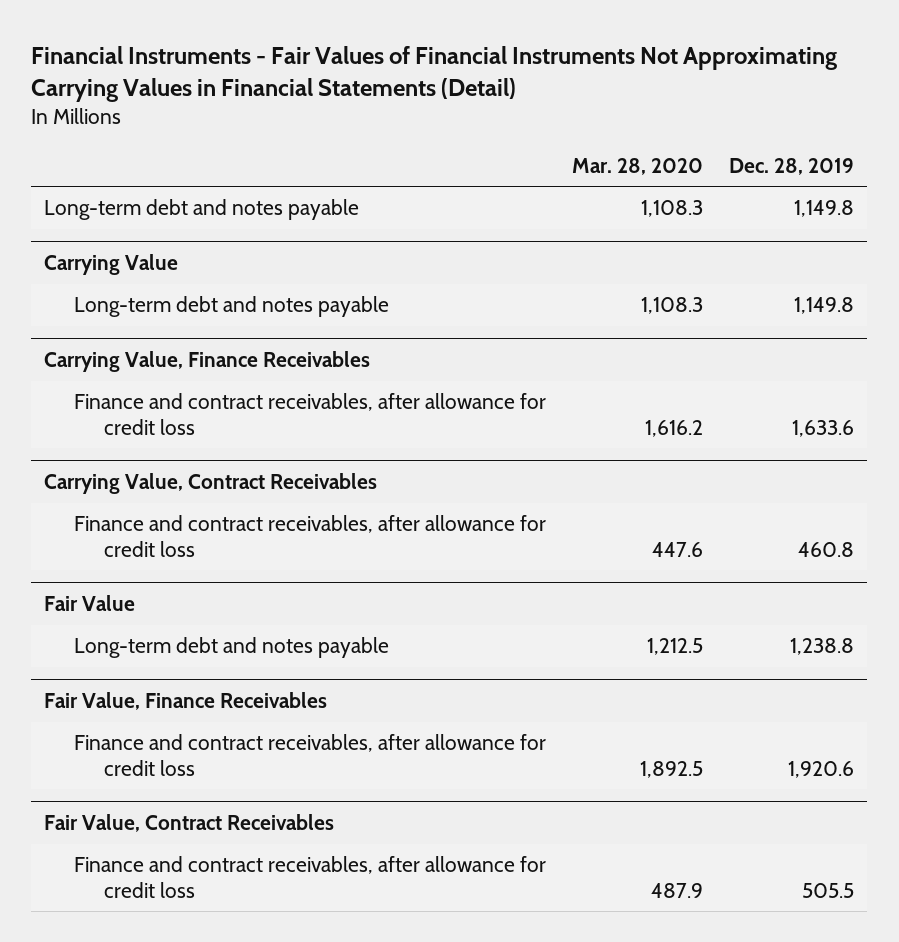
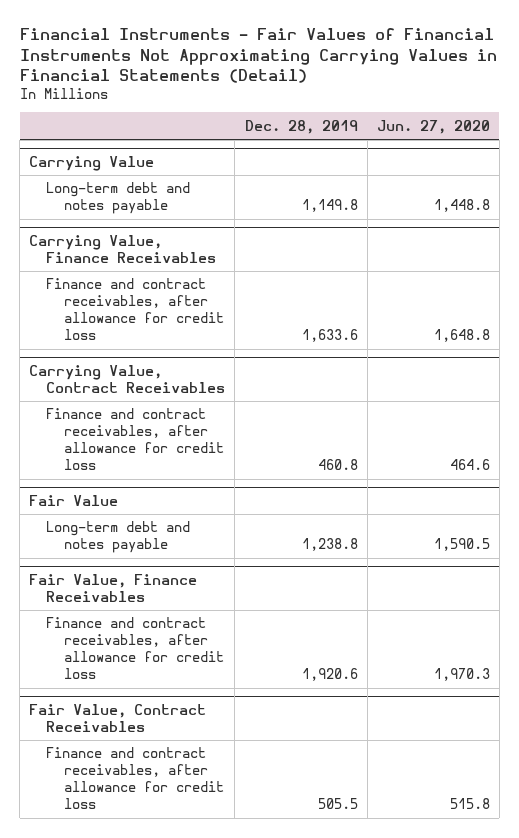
- | Mar. 28, 2020 | Dec. 28, 2019
+ | Dec. 28, 2019 | Jun. 27, 2020
- Long-term debt and notes payable | 1,108.3 | 1,149.8

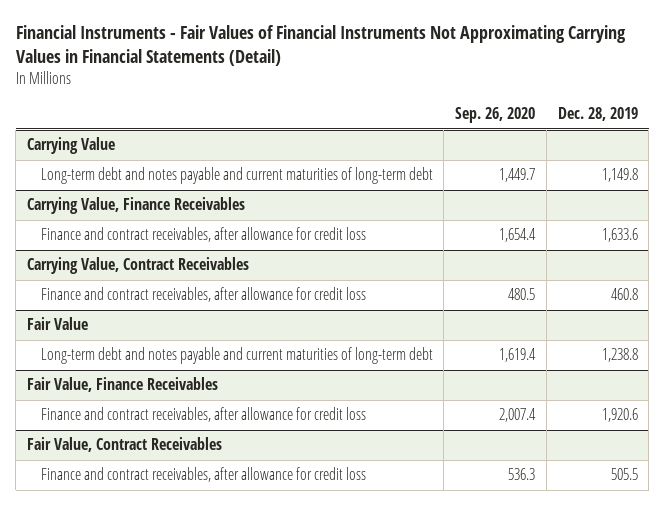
- | Dec. 28, 2019 | Jun. 27, 2020
+ | Sep. 26, 2020 | Dec. 28, 2019
@ Carrying Value
- Long-term debt and notes payable | 1,149.8 | 1,448.8
+ Long-term debt and notes payable and current maturities of long-term debt | 1,449.7 | 1,149.8
@ Fair Value
- Long-term debt and notes payable | 1,238.8 | 1,590.5
+ Long-term debt and notes payable and current maturities of long-term debt | 1,619.4 | 1,238.8

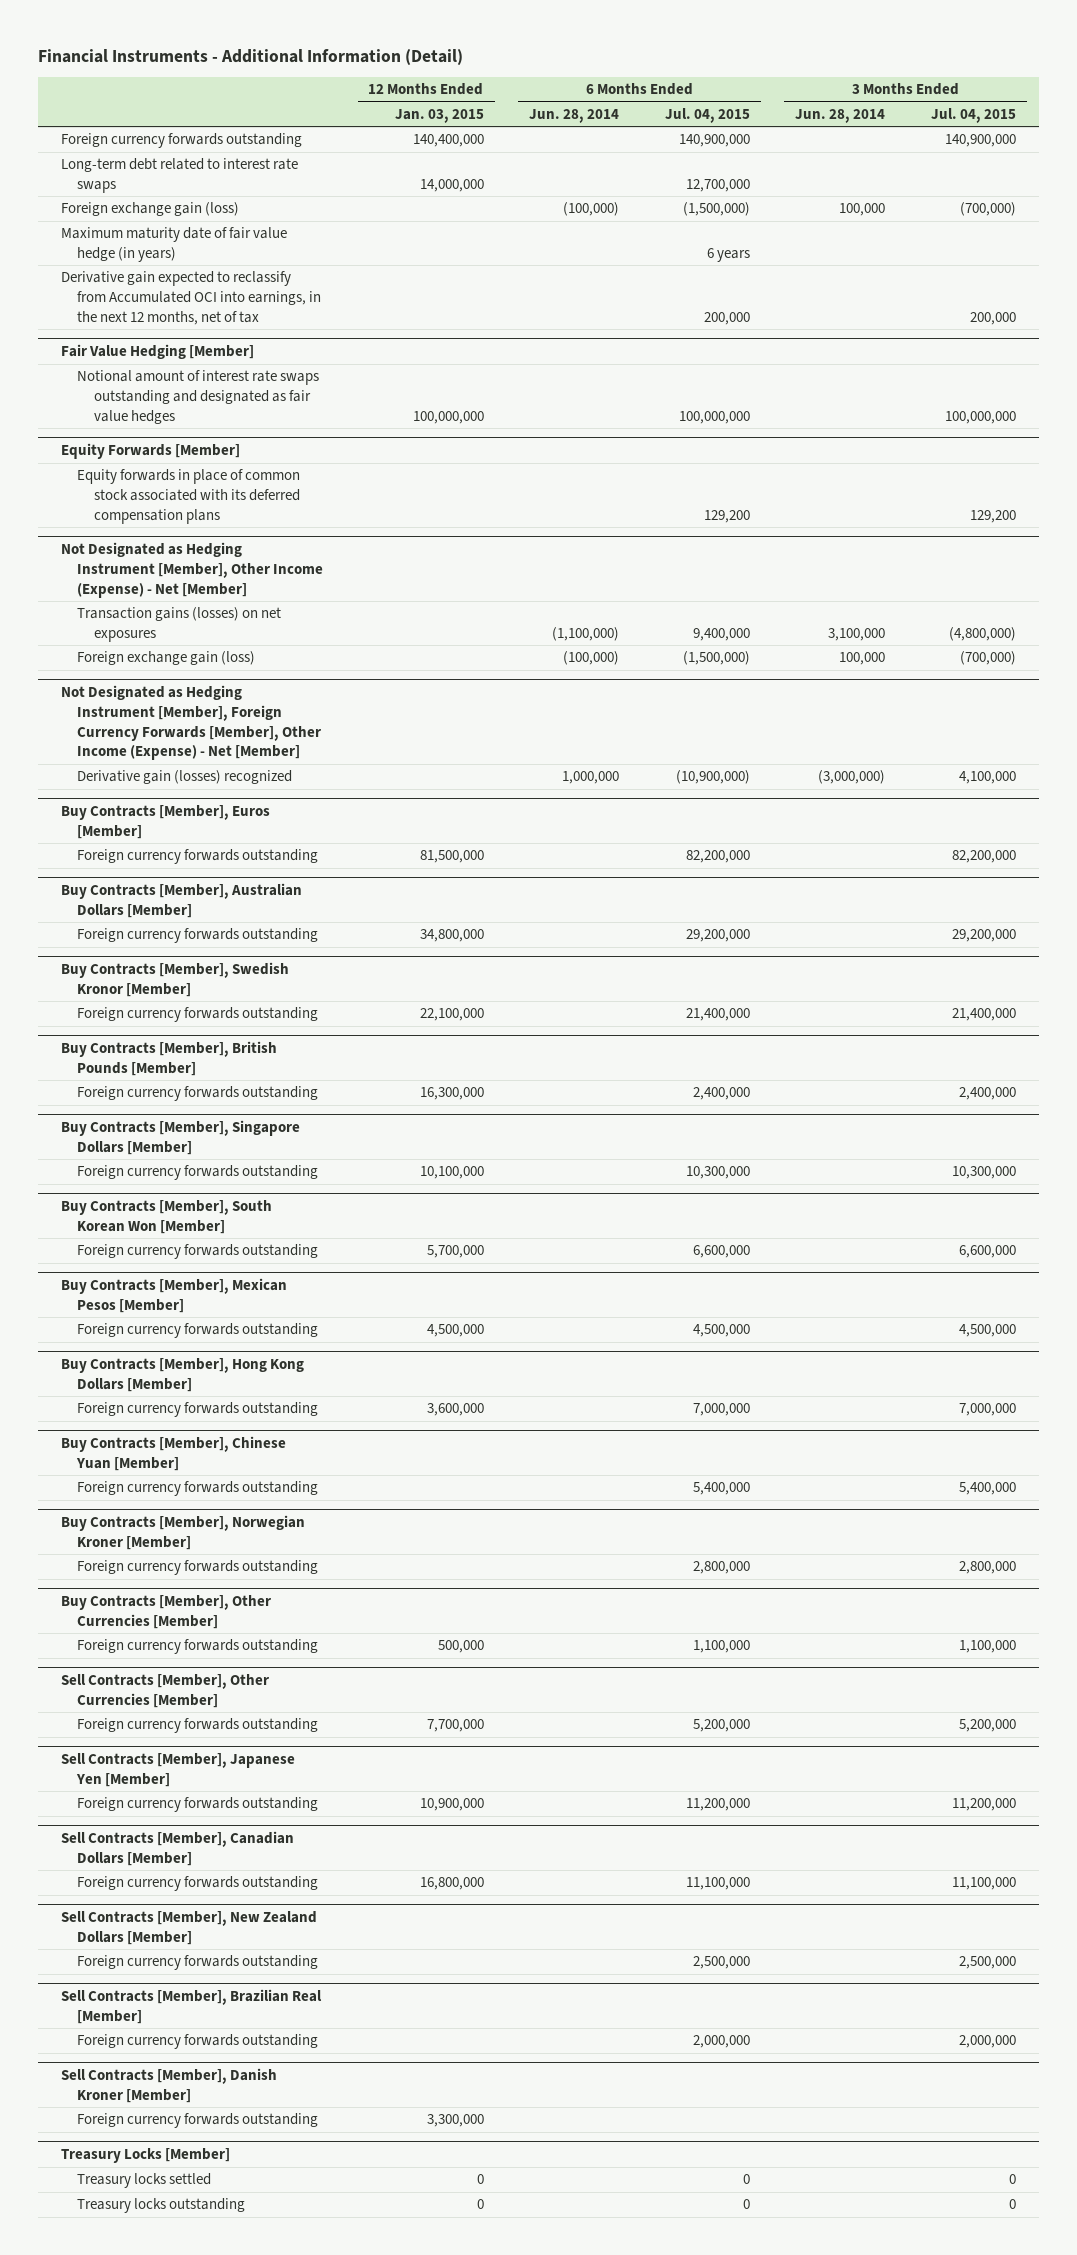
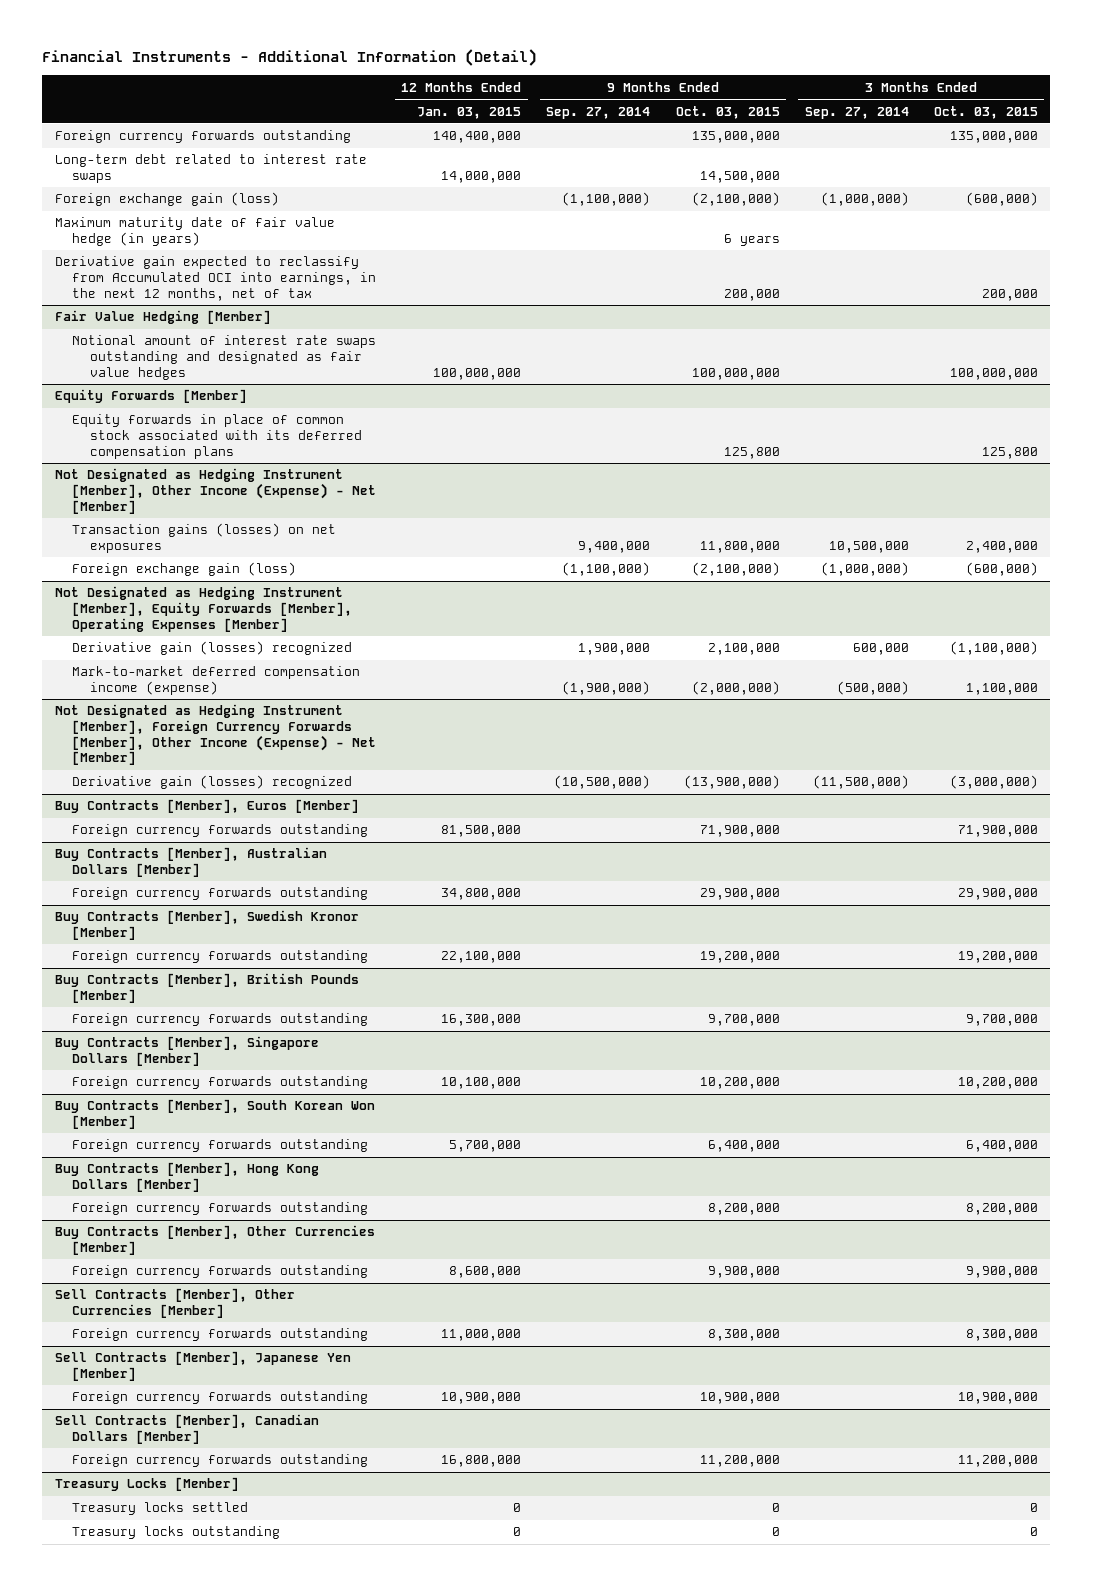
- | 12 Months Ended Jan. 03, 2015 | 6 Months Ended Jun. 28, 2014 | 6 Months Ended Jul. 04, 2015 | 3 Months Ended Jun. 28, 2014 | 3 Months Ended Jul. 04, 2015
+ | 12 Months Ended Jan. 03, 2015 | 9 Months Ended Sep. 27, 2014 | 9 Months Ended Oct. 03, 2015 | 3 Months Ended Sep. 27, 2014 | 3 Months Ended Oct. 03, 2015
+ Not Designated as Hedging Instrument [Member], Equity Forwards [Member], Operating Expenses [Member]
+ Derivative gain (losses) recognized | | 1,900,000 | 2,100,000 | 600,000 | (1,100,000)
+ Mark-to-market deferred compensation income (expense) | | (1,900,000) | (2,000,000) | (500,000) | 1,100,000
- Buy Contracts [Member], Mexican Pesos [Member]
- Foreign currency forwards outstanding | 4,500,000 | | 4,500,000 | | 4,500,000
@ Buy Contracts [Member], Hong Kong Dollars [Member]
- Foreign currency forwards outstanding | 3,600,000 | | 7,000,000 | | 7,000,000
- Buy Contracts [Member], Chinese Yuan [Member]
- Buy Contracts [Member], Norwegian Kroner [Member]
- Foreign currency forwards outstanding | | | 2,800,000 | | 2,800,000
@ Buy Contracts [Member], Other Currencies [Member]
- Foreign currency forwards outstanding | 500,000 | | 1,100,000 | | 1,100,000
+ Foreign currency forwards outstanding | 8,600,000 | | 9,900,000 | | 9,900,000
@ Sell Contracts [Member], Other Currencies [Member]
- Foreign currency forwards outstanding | 7,700,000 | | 5,200,000 | | 5,200,000
+ Foreign currency forwards outstanding | 11,000,000 | | 8,300,000 | | 8,300,000
- Sell Contracts [Member], New Zealand Dollars [Member]
- Foreign currency forwards outstanding | | | 2,500,000 | | 2,500,000
- Sell Contracts [Member], Brazilian Real [Member]
- Foreign currency forwards outstanding | | | 2,000,000 | | 2,000,000
- Sell Contracts [Member], Danish Kroner [Member]
- Foreign currency forwards outstanding | 3,300,000 | | | |

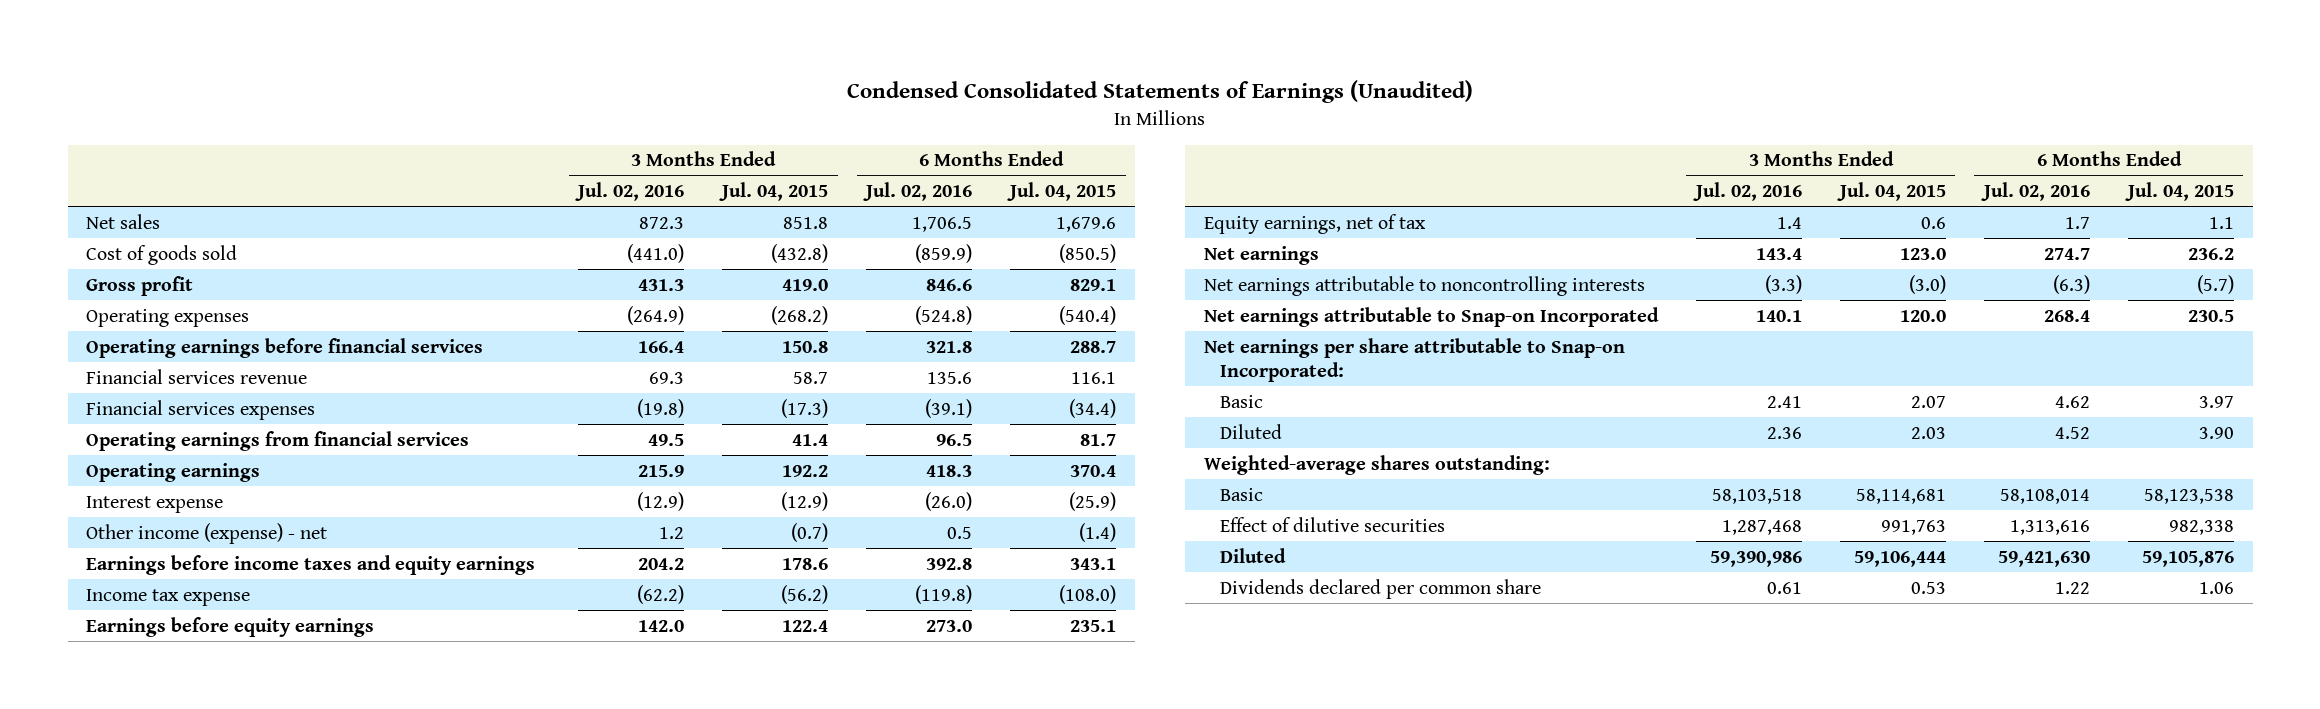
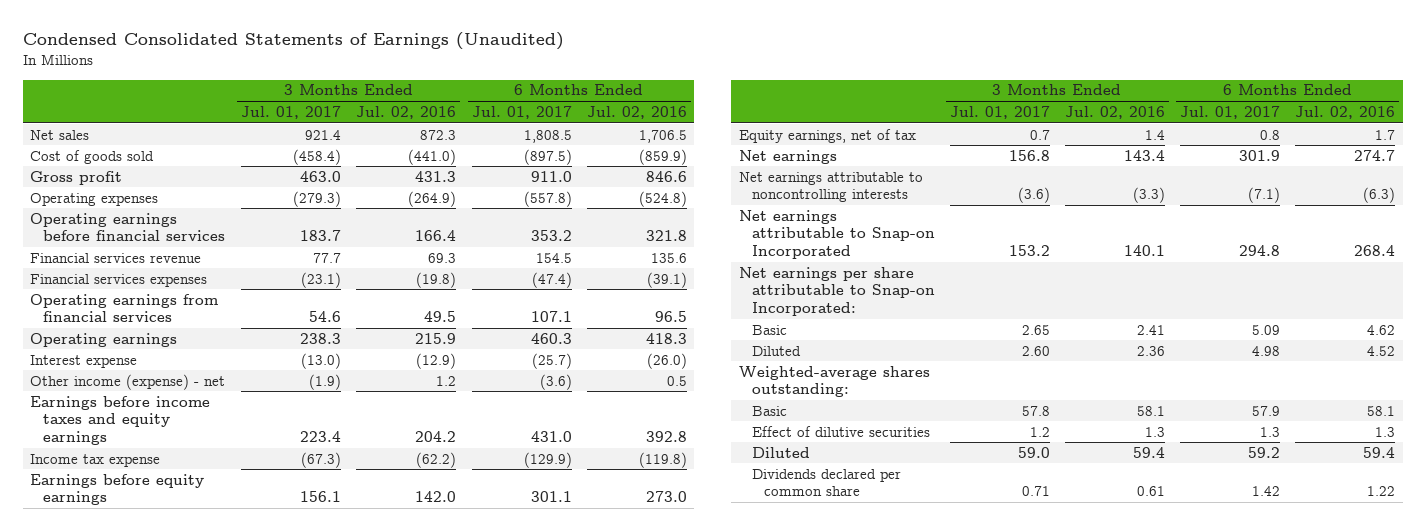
- | 3 Months Ended Jul. 02, 2016 | 3 Months Ended Jul. 04, 2015 | 6 Months Ended Jul. 02, 2016 | 6 Months Ended Jul. 04, 2015
+ | 3 Months Ended Jul. 01, 2017 | 3 Months Ended Jul. 02, 2016 | 6 Months Ended Jul. 01, 2017 | 6 Months Ended Jul. 02, 2016
- Basic | 58,103,518 | 58,114,681 | 58,108,014 | 58,123,538
- Effect of dilutive securities | 1,287,468 | 991,763 | 1,313,616 | 982,338
- Diluted | 59,390,986 | 59,106,444 | 59,421,630 | 59,105,876
+ Basic | 57.8 | 58.1 | 57.9 | 58.1
+ Effect of dilutive securities | 1.2 | 1.3 | 1.3 | 1.3
+ Diluted | 59.0 | 59.4 | 59.2 | 59.4

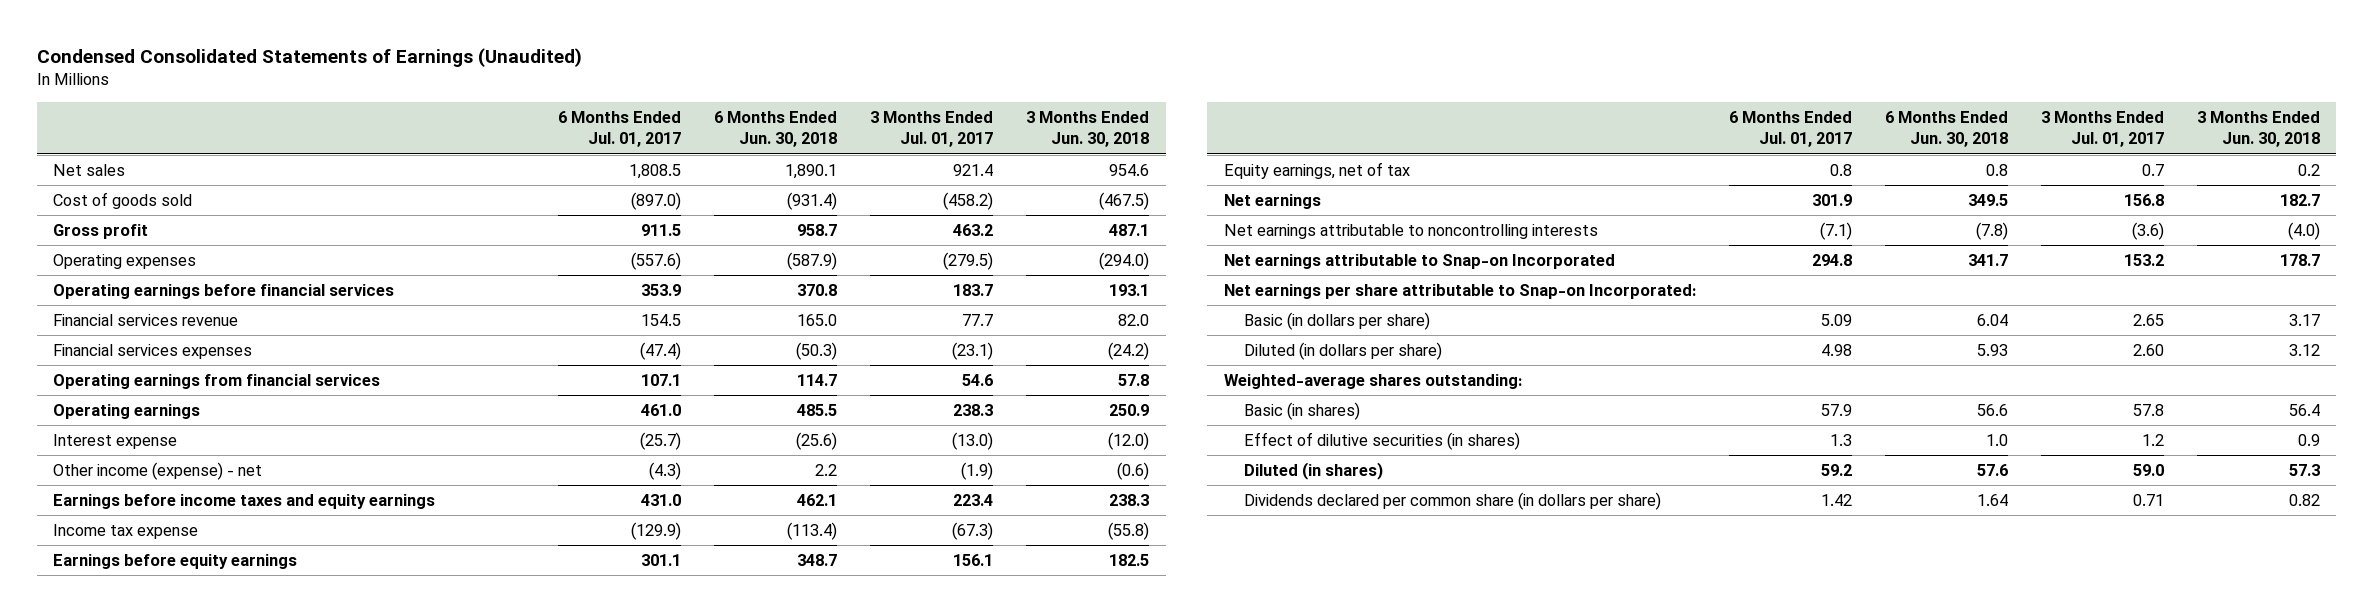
- | 3 Months Ended Jul. 01, 2017 | 3 Months Ended Jul. 02, 2016 | 6 Months Ended Jul. 01, 2017 | 6 Months Ended Jul. 02, 2016
+ | 6 Months Ended Jul. 01, 2017 | 6 Months Ended Jun. 30, 2018 | 3 Months Ended Jul. 01, 2017 | 3 Months Ended Jun. 30, 2018
- Cost of goods sold | (458.4) | (441.0) | (897.5) | (859.9)
- Gross profit | 463.0 | 431.3 | 911.0 | 846.6
- Operating expenses | (279.3) | (264.9) | (557.8) | (524.8)
- Operating earnings before financial services | 183.7 | 166.4 | 353.2 | 321.8
+ Cost of goods sold | (897.0) | (931.4) | (458.2) | (467.5)
+ Gross profit | 911.5 | 958.7 | 463.2 | 487.1
+ Operating expenses | (557.6) | (587.9) | (279.5) | (294.0)
+ Operating earnings before financial services | 353.9 | 370.8 | 183.7 | 193.1
- Operating earnings | 238.3 | 215.9 | 460.3 | 418.3
+ Operating earnings | 461.0 | 485.5 | 238.3 | 250.9
- Other income (expense) - net | (1.9) | 1.2 | (3.6) | 0.5
+ Other income (expense) - net | (4.3) | 2.2 | (1.9) | (0.6)
- Basic | 2.65 | 2.41 | 5.09 | 4.62
- Diluted | 2.60 | 2.36 | 4.98 | 4.52
+ Basic (in dollars per share) | 5.09 | 6.04 | 2.65 | 3.17
+ Diluted (in dollars per share) | 4.98 | 5.93 | 2.60 | 3.12
- Basic | 57.8 | 58.1 | 57.9 | 58.1
- Effect of dilutive securities | 1.2 | 1.3 | 1.3 | 1.3
- Diluted | 59.0 | 59.4 | 59.2 | 59.4
- Dividends declared per common share | 0.71 | 0.61 | 1.42 | 1.22
+ Basic (in shares) | 57.9 | 56.6 | 57.8 | 56.4
+ Effect of dilutive securities (in shares) | 1.3 | 1.0 | 1.2 | 0.9
+ Diluted (in shares) | 59.2 | 57.6 | 59.0 | 57.3
+ Dividends declared per common share (in dollars per share) | 1.42 | 1.64 | 0.71 | 0.82

